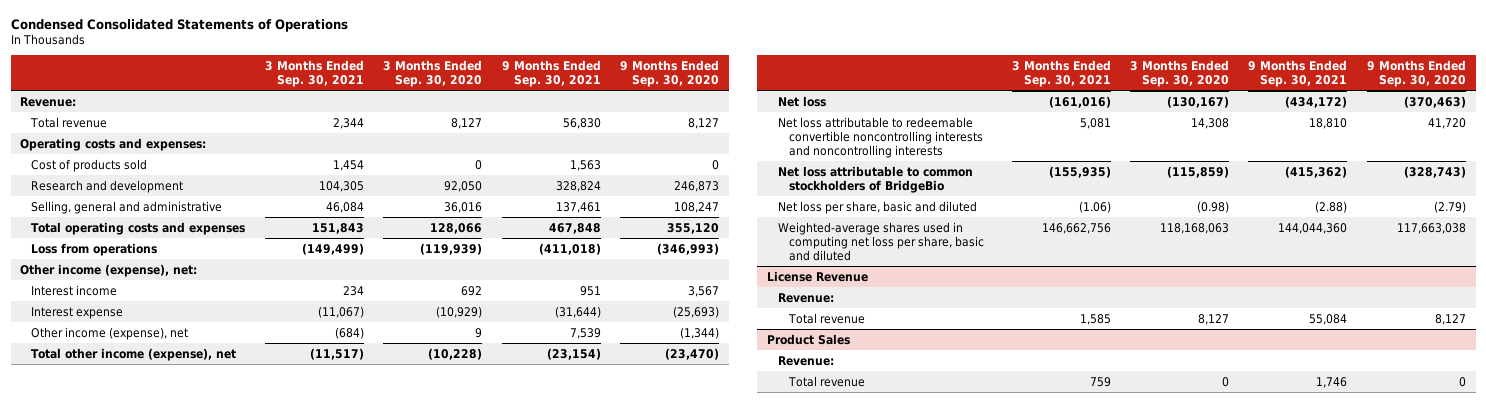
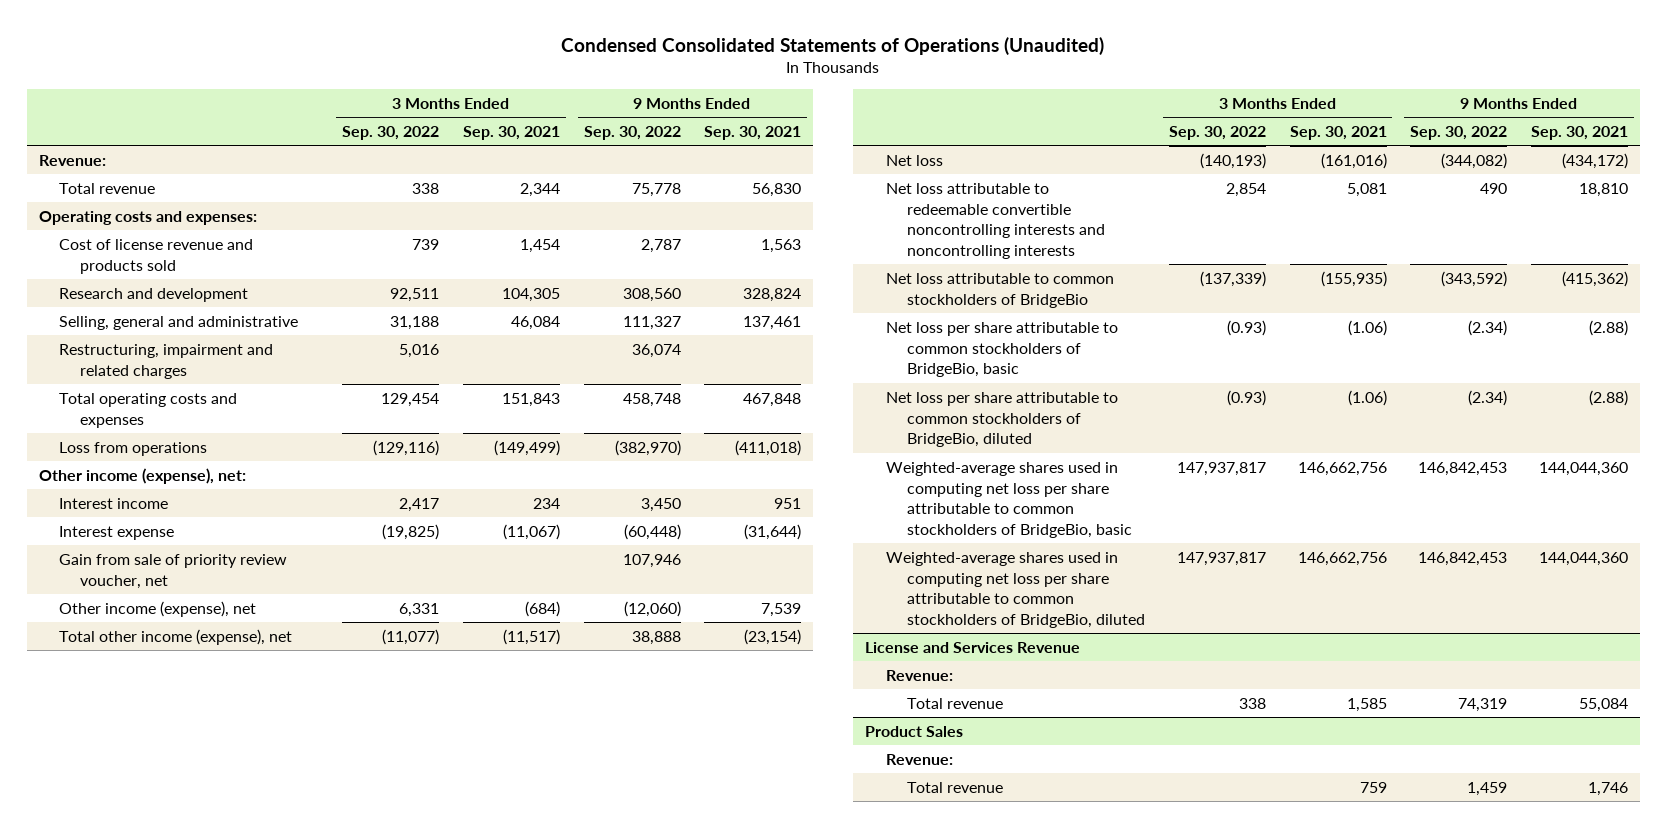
- Condensed Consolidated Statements of Operations
+ Condensed Consolidated Statements of Operations (Unaudited)
- | 3 Months Ended Sep. 30, 2021 | 3 Months Ended Sep. 30, 2020 | 9 Months Ended Sep. 30, 2021 | 9 Months Ended Sep. 30, 2020
+ | 3 Months Ended Sep. 30, 2022 | 3 Months Ended Sep. 30, 2021 | 9 Months Ended Sep. 30, 2022 | 9 Months Ended Sep. 30, 2021
- Cost of products sold | 1,454 | 0 | 1,563 | 0
+ Cost of license revenue and products sold | 739 | 1,454 | 2,787 | 1,563
+ Restructuring, impairment and related charges | 5,016 | | 36,074 |
+ Gain from sale of priority review voucher, net | | | 107,946 |
- Net loss per share, basic and diluted | (1.06) | (0.98) | (2.88) | (2.79)
- Weighted-average shares used in computing net loss per share, basic and diluted | 146,662,756 | 118,168,063 | 144,044,360 | 117,663,038
- License Revenue
+ Net loss per share attributable to common stockholders of BridgeBio, basic | (0.93) | (1.06) | (2.34) | (2.88)
+ Net loss per share attributable to common stockholders of BridgeBio, diluted | (0.93) | (1.06) | (2.34) | (2.88)
+ Weighted-average shares used in computing net loss per share attributable to common stockholders of BridgeBio, basic | 147,937,817 | 146,662,756 | 146,842,453 | 144,044,360
+ Weighted-average shares used in computing net loss per share attributable to common stockholders of BridgeBio, diluted | 147,937,817 | 146,662,756 | 146,842,453 | 144,044,360
+ License and Services Revenue

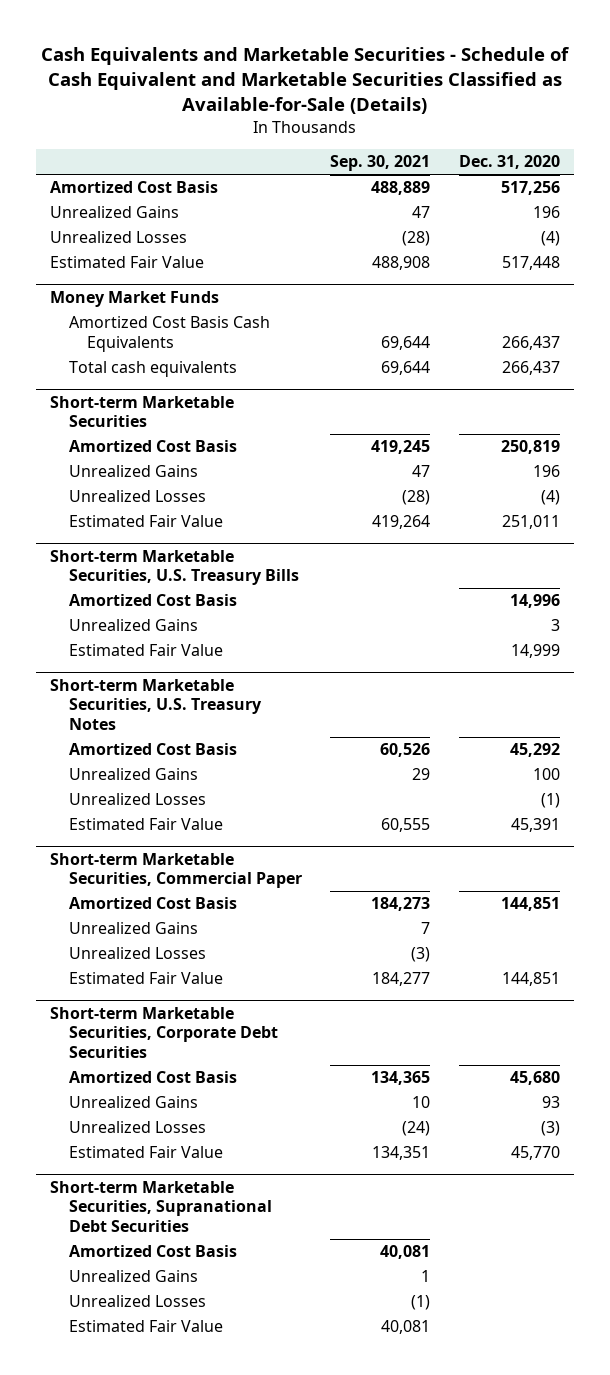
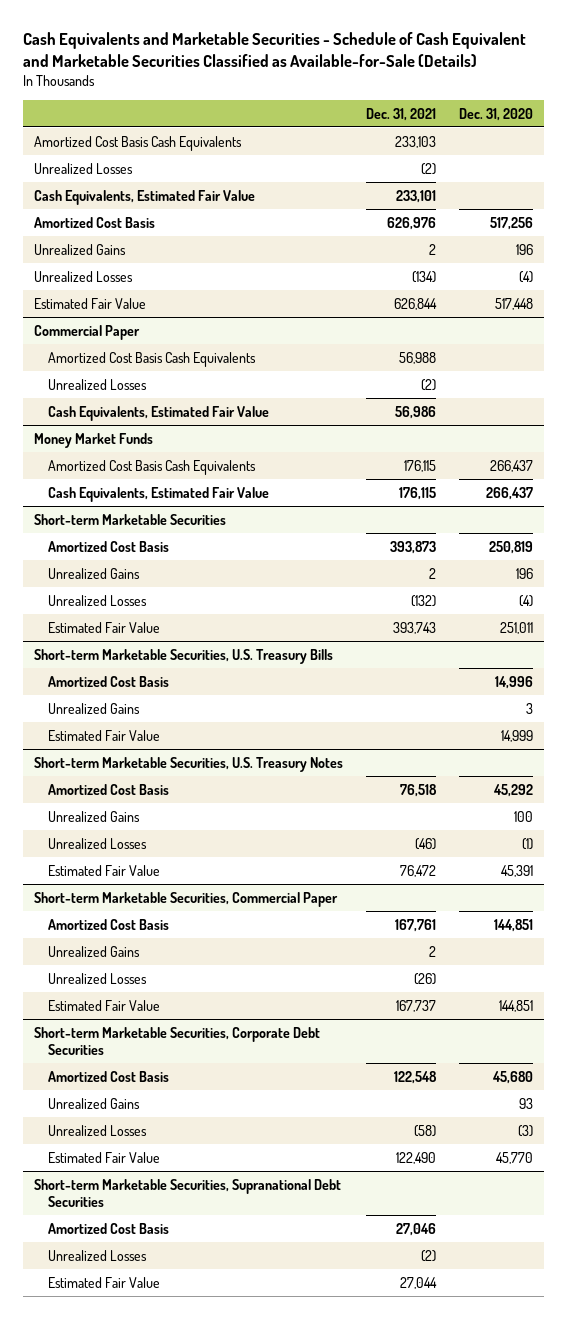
- | Sep. 30, 2021 | Dec. 31, 2020
+ | Dec. 31, 2021 | Dec. 31, 2020
+ Amortized Cost Basis Cash Equivalents | 233,103 |
+ Unrealized Losses | (2) |
+ Cash Equivalents, Estimated Fair Value | 233,101 |
+ Commercial Paper
+ Amortized Cost Basis Cash Equivalents | 56,988 |
+ Unrealized Losses | (2) |
+ Cash Equivalents, Estimated Fair Value | 56,986 |
@ Money Market Funds
- Total cash equivalents | 69,644 | 266,437
+ Cash Equivalents, Estimated Fair Value | 176,115 | 266,437
@ Short-term Marketable Securities, Supranational Debt Securities
- Unrealized Gains | 1 |

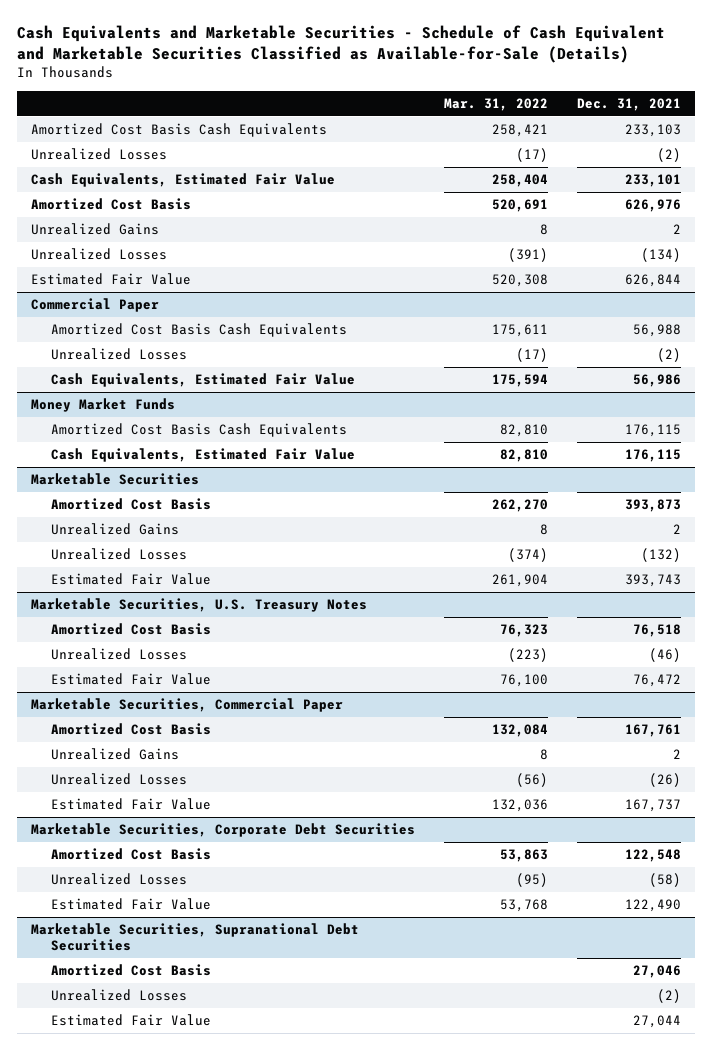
- | Dec. 31, 2021 | Dec. 31, 2020
+ | Mar. 31, 2022 | Dec. 31, 2021
- Short-term Marketable Securities
+ Marketable Securities
- Short-term Marketable Securities, U.S. Treasury Bills
- Amortized Cost Basis | | 14,996
- Unrealized Gains | | 3
- Estimated Fair Value | | 14,999
- Short-term Marketable Securities, U.S. Treasury Notes
+ Marketable Securities, U.S. Treasury Notes
- Unrealized Gains | | 100
- Short-term Marketable Securities, Commercial Paper
+ Marketable Securities, Commercial Paper
- Short-term Marketable Securities, Corporate Debt Securities
+ Marketable Securities, Corporate Debt Securities
- Unrealized Gains | | 93
- Short-term Marketable Securities, Supranational Debt Securities
+ Marketable Securities, Supranational Debt Securities

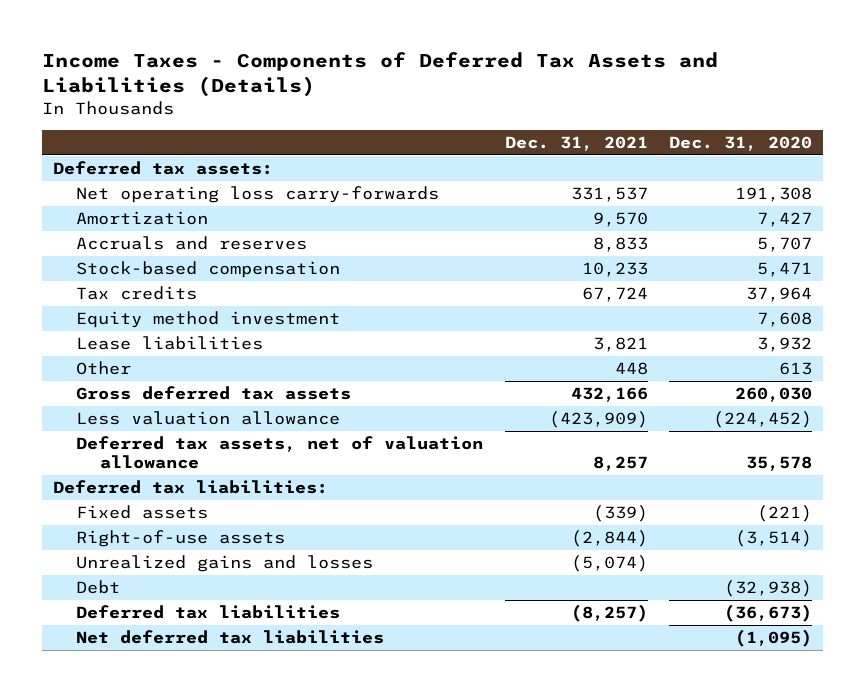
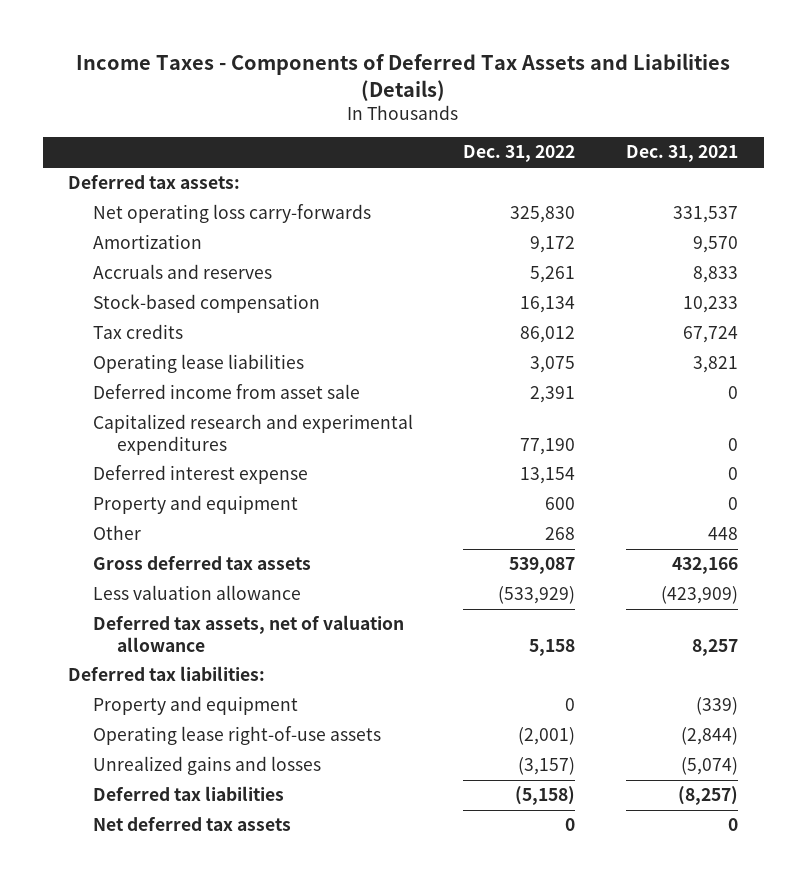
- | Dec. 31, 2021 | Dec. 31, 2020
+ | Dec. 31, 2022 | Dec. 31, 2021
- Equity method investment | | 7,608
- Lease liabilities | 3,821 | 3,932
+ Operating lease liabilities | 3,075 | 3,821
+ Deferred income from asset sale | 2,391 | 0
+ Capitalized research and experimental expenditures | 77,190 | 0
+ Deferred interest expense | 13,154 | 0
+ Property and equipment | 600 | 0
- Fixed assets | (339) | (221)
- Right-of-use assets | (2,844) | (3,514)
+ Property and equipment | 0 | (339)
+ Operating lease right-of-use assets | (2,001) | (2,844)
- Debt | | (32,938)
- Net deferred tax liabilities | | (1,095)
+ Net deferred tax assets | 0 | 0

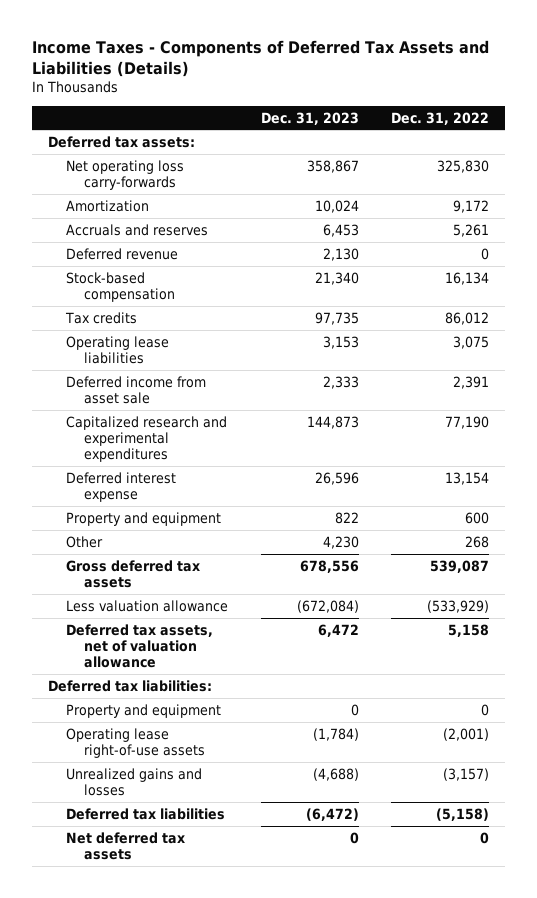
- | Dec. 31, 2022 | Dec. 31, 2021
+ | Dec. 31, 2023 | Dec. 31, 2022
+ Deferred revenue | 2,130 | 0

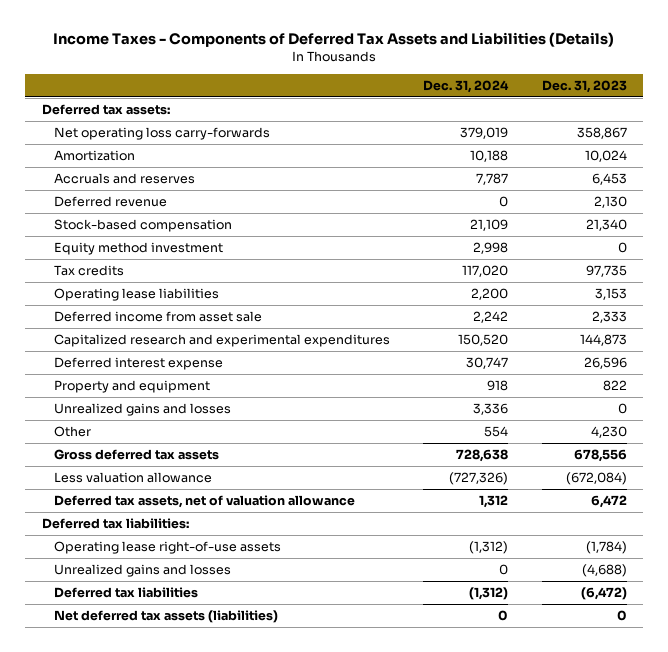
- | Dec. 31, 2023 | Dec. 31, 2022
+ | Dec. 31, 2024 | Dec. 31, 2023
+ Equity method investment | 2,998 | 0
+ Unrealized gains and losses | 3,336 | 0
- Property and equipment | 0 | 0
- Net deferred tax assets | 0 | 0
+ Net deferred tax assets (liabilities) | 0 | 0

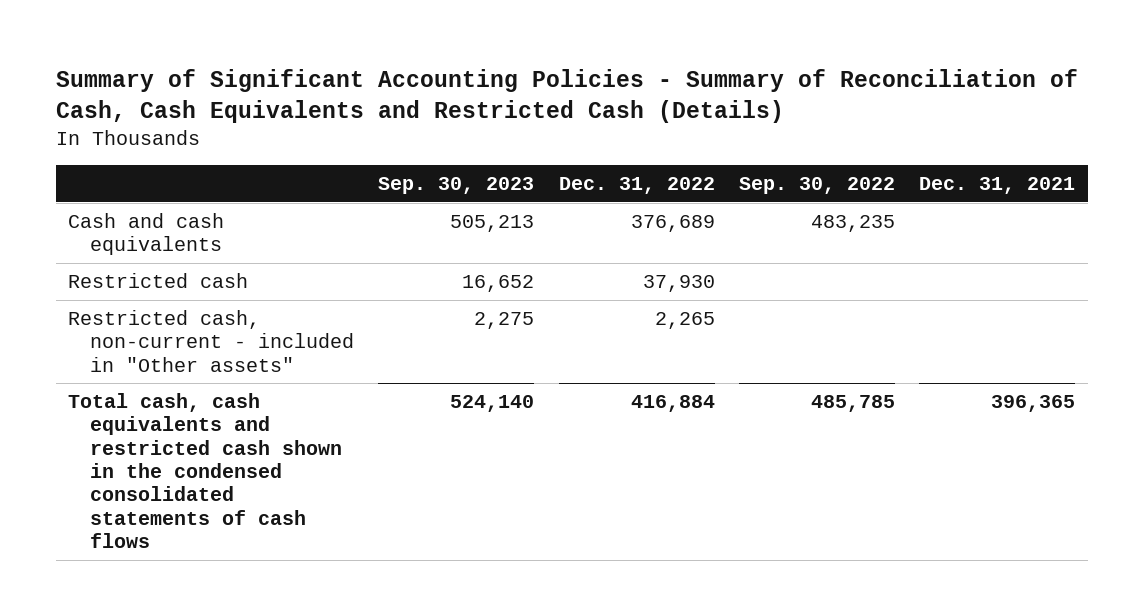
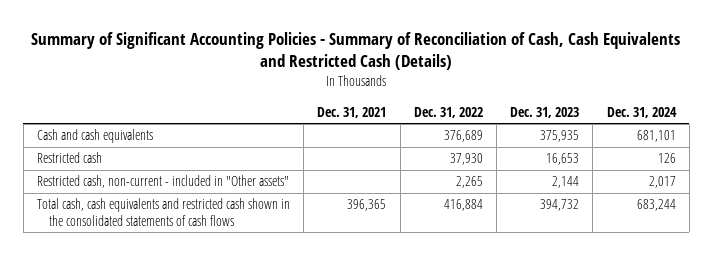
- | Sep. 30, 2023 | Dec. 31, 2022 | Sep. 30, 2022 | Dec. 31, 2021
+ | Dec. 31, 2021 | Dec. 31, 2022 | Dec. 31, 2023 | Dec. 31, 2024
- Total cash, cash equivalents and restricted cash shown in the condensed consolidated statements of cash flows | 524,140 | 416,884 | 485,785 | 396,365
+ Total cash, cash equivalents and restricted cash shown in the consolidated statements of cash flows | 396,365 | 416,884 | 394,732 | 683,244

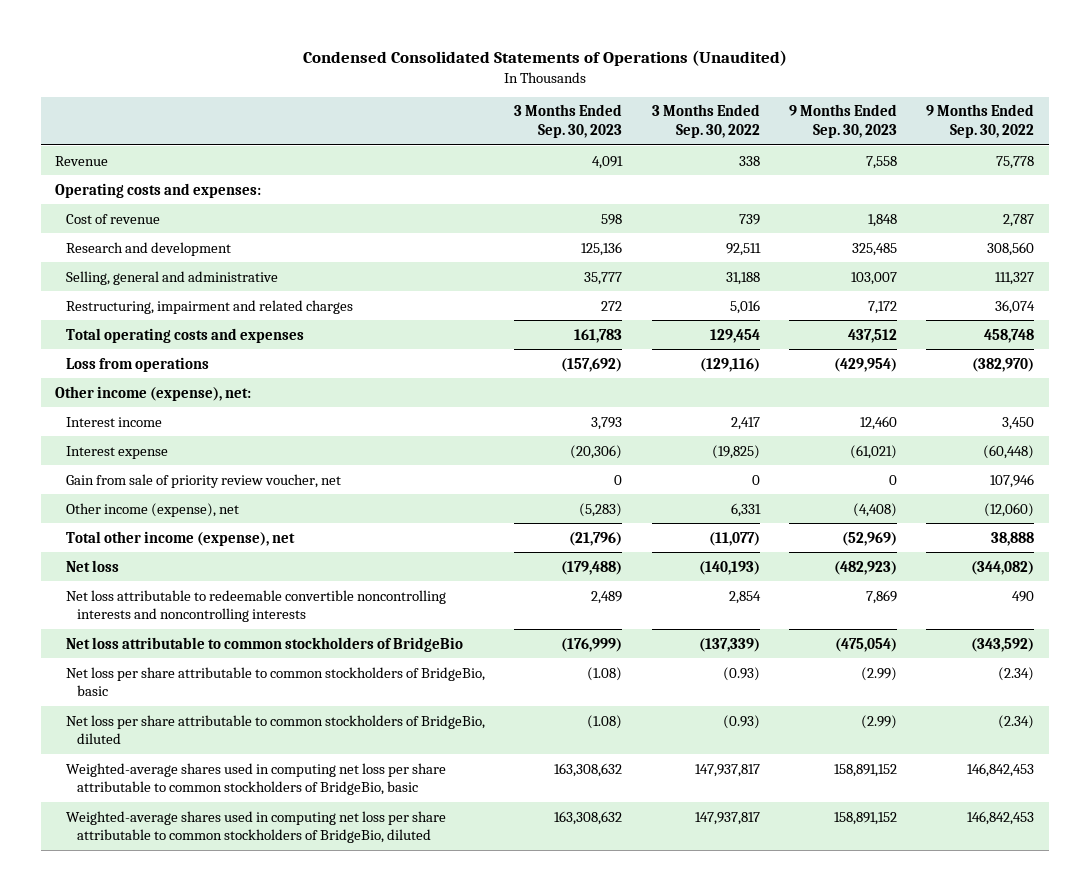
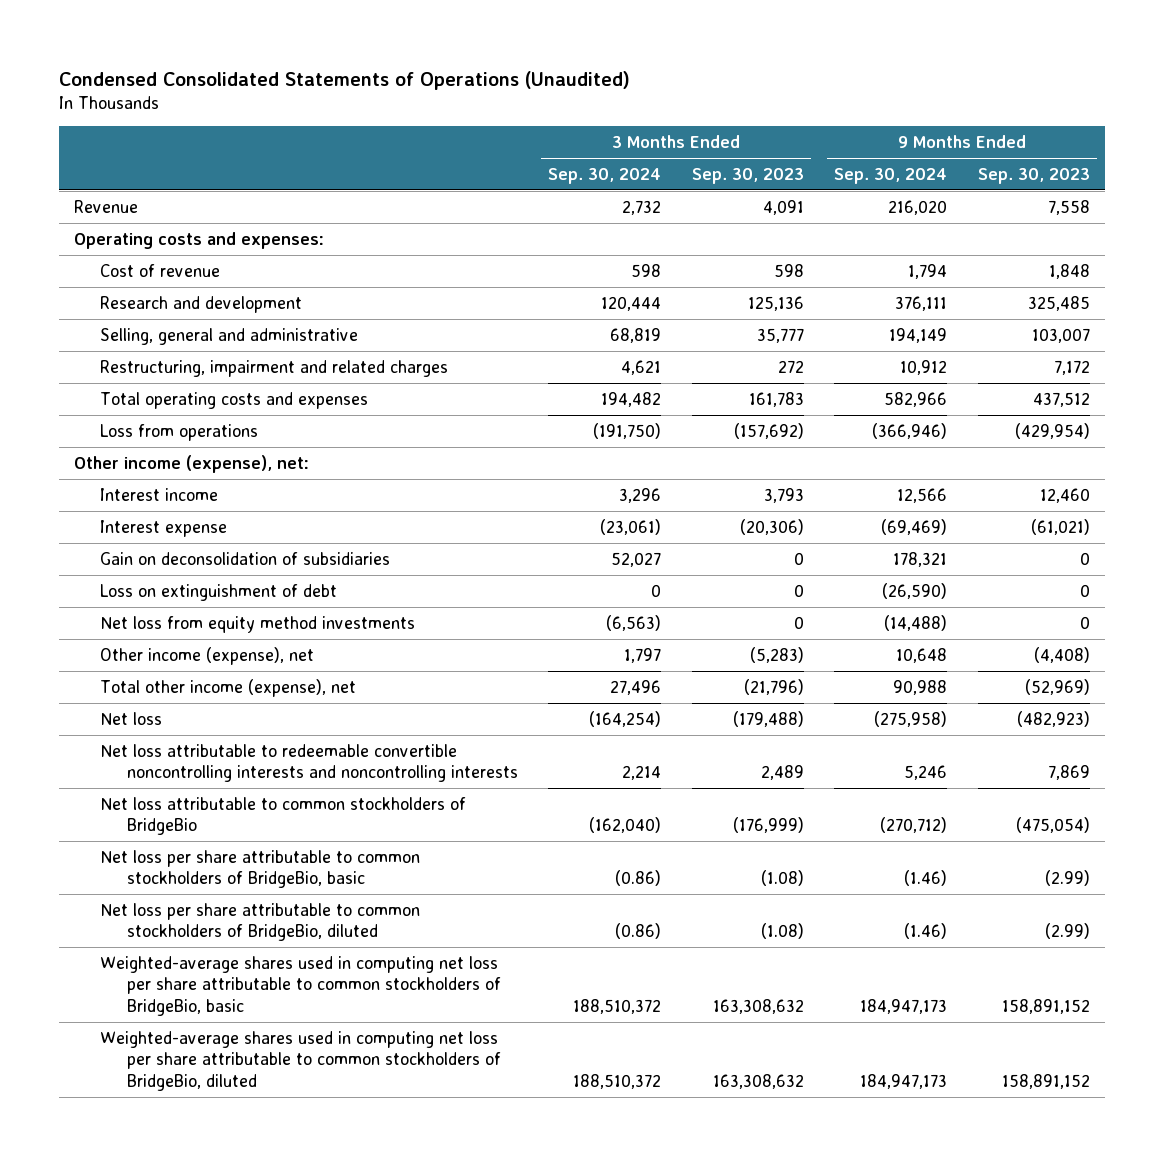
- | 3 Months Ended Sep. 30, 2023 | 3 Months Ended Sep. 30, 2022 | 9 Months Ended Sep. 30, 2023 | 9 Months Ended Sep. 30, 2022
+ | 3 Months Ended Sep. 30, 2024 | 3 Months Ended Sep. 30, 2023 | 9 Months Ended Sep. 30, 2024 | 9 Months Ended Sep. 30, 2023
- Gain from sale of priority review voucher, net | 0 | 0 | 0 | 107,946
+ Gain on deconsolidation of subsidiaries | 52,027 | 0 | 178,321 | 0
+ Loss on extinguishment of debt | 0 | 0 | (26,590) | 0
+ Net loss from equity method investments | (6,563) | 0 | (14,488) | 0

